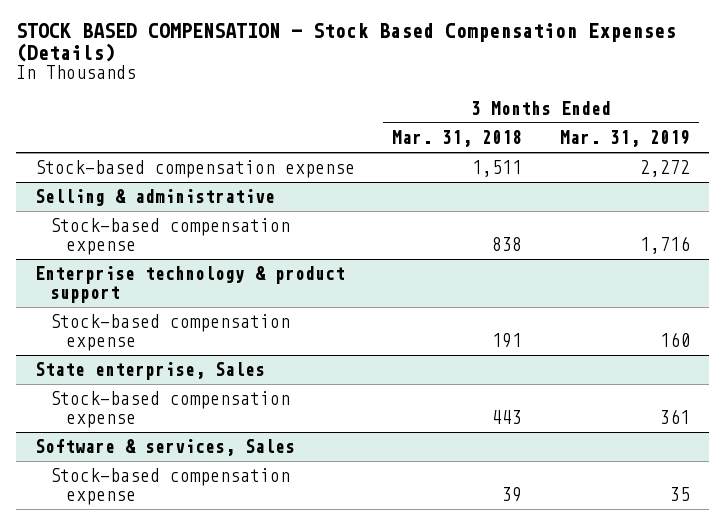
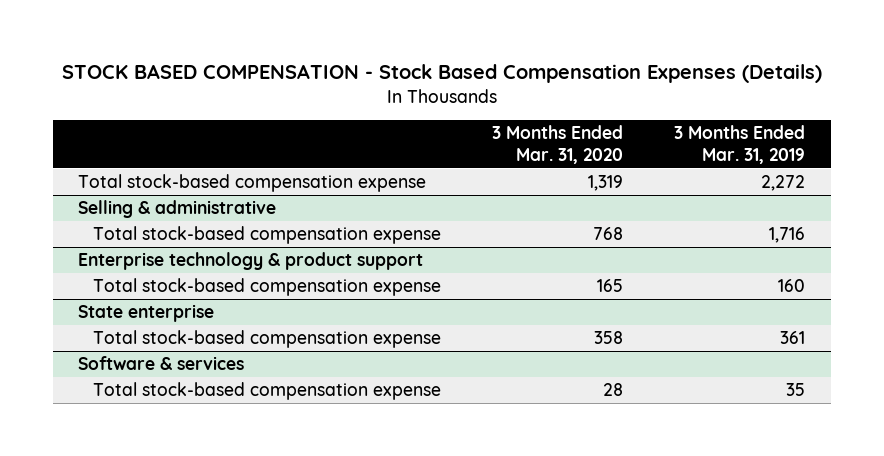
- | 3 Months Ended Mar. 31, 2018 | 3 Months Ended Mar. 31, 2019
+ | 3 Months Ended Mar. 31, 2020 | 3 Months Ended Mar. 31, 2019
- Stock-based compensation expense | 1,511 | 2,272
+ Total stock-based compensation expense | 1,319 | 2,272
@ Selling & administrative
- Stock-based compensation expense | 838 | 1,716
+ Total stock-based compensation expense | 768 | 1,716
@ Enterprise technology & product support
- Stock-based compensation expense | 191 | 160
- State enterprise, Sales
- Stock-based compensation expense | 443 | 361
- Software & services, Sales
- Stock-based compensation expense | 39 | 35
@ Enterprise technology & product support
+ Total stock-based compensation expense | 165 | 160
+ State enterprise
+ Total stock-based compensation expense | 358 | 361
+ Software & services
+ Total stock-based compensation expense | 28 | 35

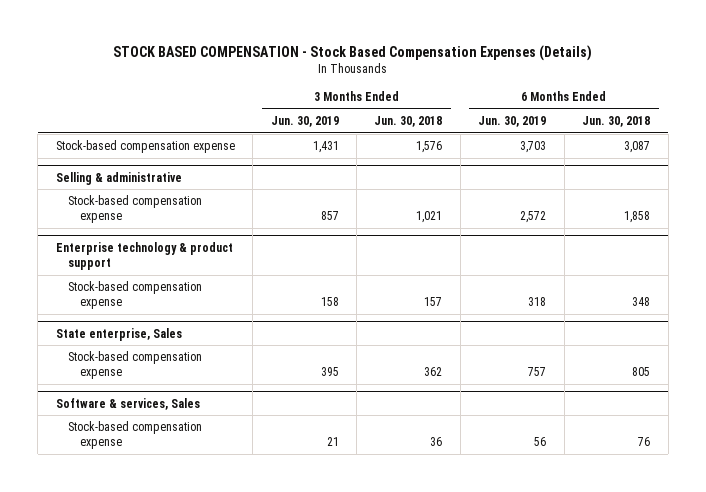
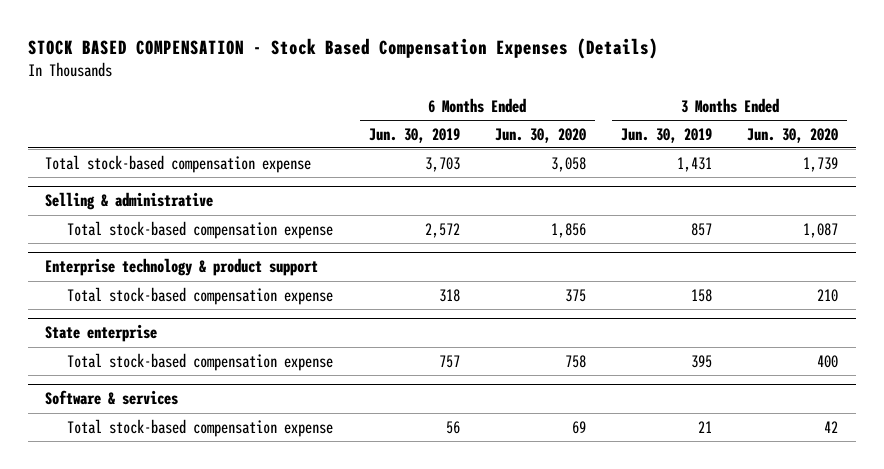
- | 3 Months Ended Jun. 30, 2019 | 3 Months Ended Jun. 30, 2018 | 6 Months Ended Jun. 30, 2019 | 6 Months Ended Jun. 30, 2018
+ | 6 Months Ended Jun. 30, 2019 | 6 Months Ended Jun. 30, 2020 | 3 Months Ended Jun. 30, 2019 | 3 Months Ended Jun. 30, 2020
- Stock-based compensation expense | 1,431 | 1,576 | 3,703 | 3,087
+ Total stock-based compensation expense | 3,703 | 3,058 | 1,431 | 1,739
@ Selling & administrative
- Stock-based compensation expense | 857 | 1,021 | 2,572 | 1,858
+ Total stock-based compensation expense | 2,572 | 1,856 | 857 | 1,087
@ Enterprise technology & product support
- Stock-based compensation expense | 158 | 157 | 318 | 348
- State enterprise, Sales
- Stock-based compensation expense | 395 | 362 | 757 | 805
- Software & services, Sales
- Stock-based compensation expense | 21 | 36 | 56 | 76
@ Enterprise technology & product support
+ Total stock-based compensation expense | 318 | 375 | 158 | 210
+ State enterprise
+ Total stock-based compensation expense | 757 | 758 | 395 | 400
+ Software & services
+ Total stock-based compensation expense | 56 | 69 | 21 | 42

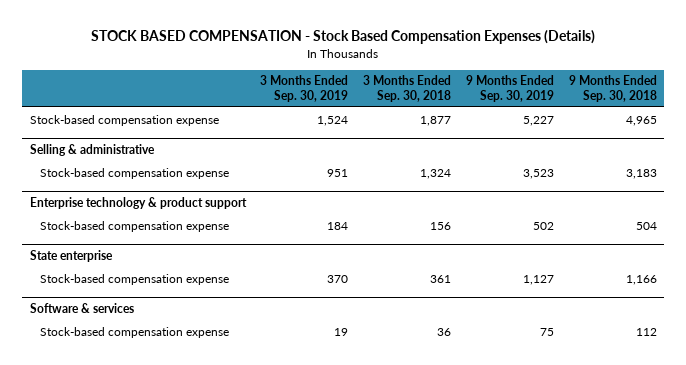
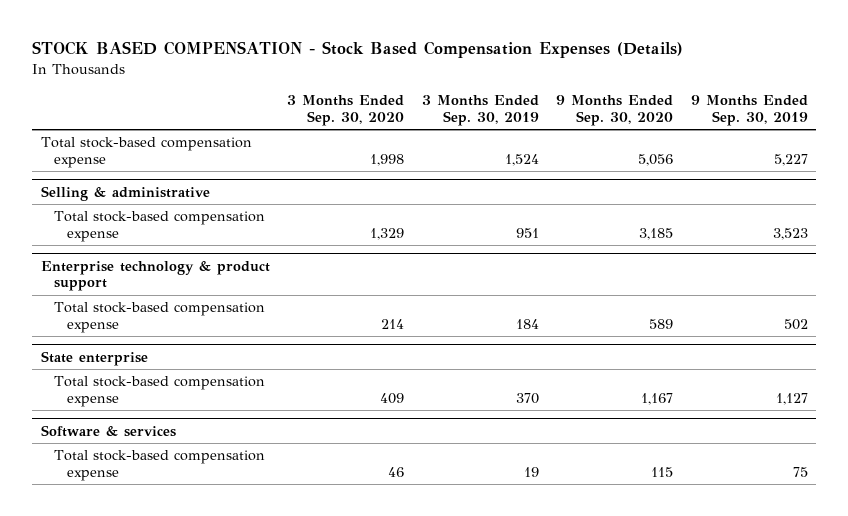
- | 3 Months Ended Sep. 30, 2019 | 3 Months Ended Sep. 30, 2018 | 9 Months Ended Sep. 30, 2019 | 9 Months Ended Sep. 30, 2018
+ | 3 Months Ended Sep. 30, 2020 | 3 Months Ended Sep. 30, 2019 | 9 Months Ended Sep. 30, 2020 | 9 Months Ended Sep. 30, 2019
- Stock-based compensation expense | 1,524 | 1,877 | 5,227 | 4,965
+ Total stock-based compensation expense | 1,998 | 1,524 | 5,056 | 5,227
@ Selling & administrative
- Stock-based compensation expense | 951 | 1,324 | 3,523 | 3,183
+ Total stock-based compensation expense | 1,329 | 951 | 3,185 | 3,523
@ Enterprise technology & product support
- Stock-based compensation expense | 184 | 156 | 502 | 504
+ Total stock-based compensation expense | 214 | 184 | 589 | 502
@ State enterprise
- Stock-based compensation expense | 370 | 361 | 1,127 | 1,166
+ Total stock-based compensation expense | 409 | 370 | 1,167 | 1,127
@ Software & services
- Stock-based compensation expense | 19 | 36 | 75 | 112
+ Total stock-based compensation expense | 46 | 19 | 115 | 75

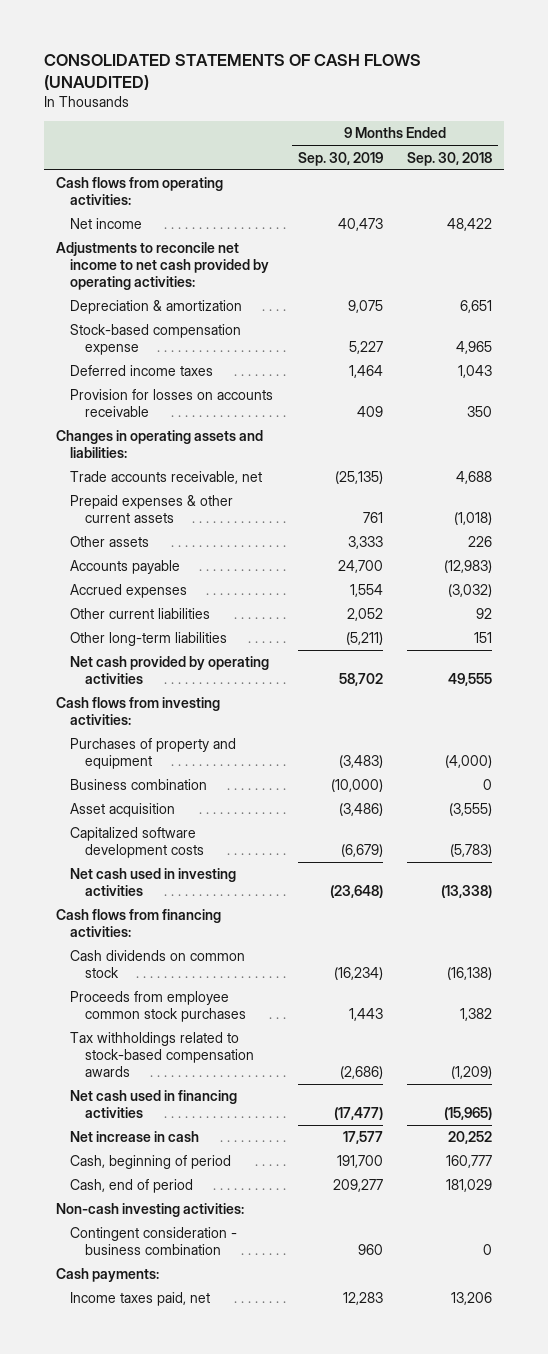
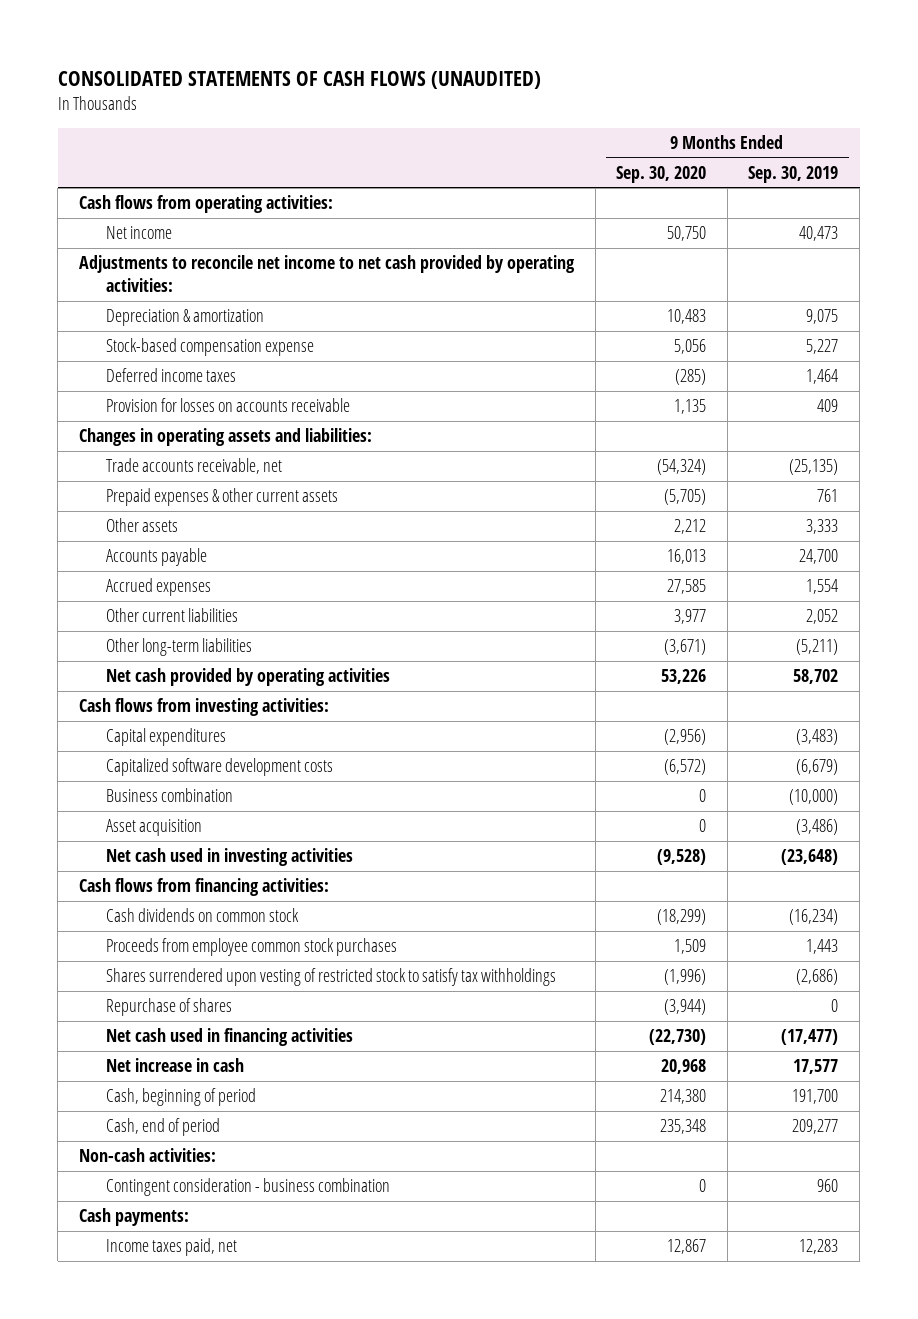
- | 9 Months Ended Sep. 30, 2019 | 9 Months Ended Sep. 30, 2018
+ | 9 Months Ended Sep. 30, 2020 | 9 Months Ended Sep. 30, 2019
- Purchases of property and equipment | (3,483) | (4,000)
+ Capital expenditures | (2,956) | (3,483)
moved up: Capitalized software development costs | (6,572) | (6,679)
- Tax withholdings related to stock-based compensation awards | (2,686) | (1,209)
+ Shares surrendered upon vesting of restricted stock to satisfy tax withholdings | (1,996) | (2,686)
+ Repurchase of shares | (3,944) | 0
- Non-cash investing activities:
+ Non-cash activities:

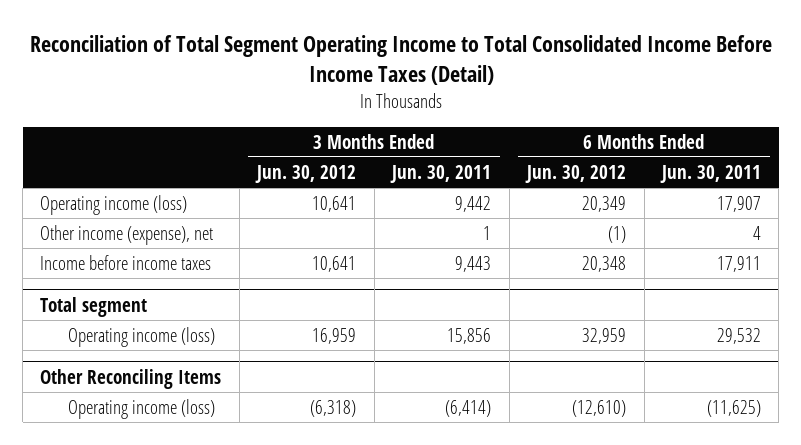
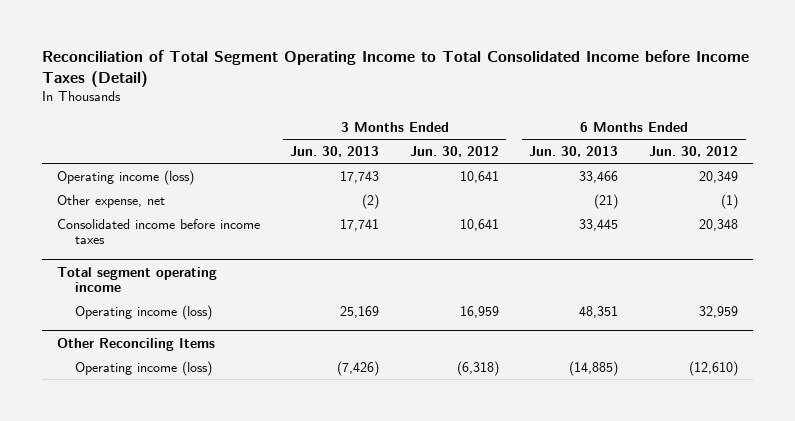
- Reconciliation of Total Segment Operating Income to Total Consolidated Income Before Income Taxes (Detail)
+ Reconciliation of Total Segment Operating Income to Total Consolidated Income before Income Taxes (Detail)
- | 3 Months Ended Jun. 30, 2012 | 3 Months Ended Jun. 30, 2011 | 6 Months Ended Jun. 30, 2012 | 6 Months Ended Jun. 30, 2011
+ | 3 Months Ended Jun. 30, 2013 | 3 Months Ended Jun. 30, 2012 | 6 Months Ended Jun. 30, 2013 | 6 Months Ended Jun. 30, 2012
- Other income (expense), net | | 1 | (1) | 4
- Income before income taxes | 10,641 | 9,443 | 20,348 | 17,911
- Total segment
+ Other expense, net | (2) | | (21) | (1)
+ Consolidated income before income taxes | 17,741 | 10,641 | 33,445 | 20,348
+ Total segment operating income

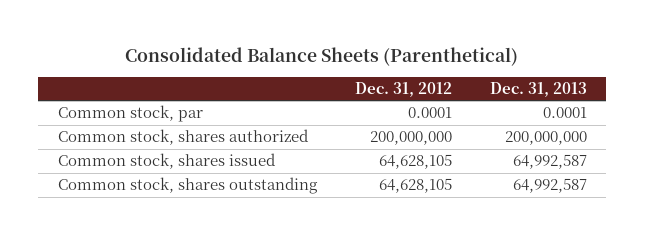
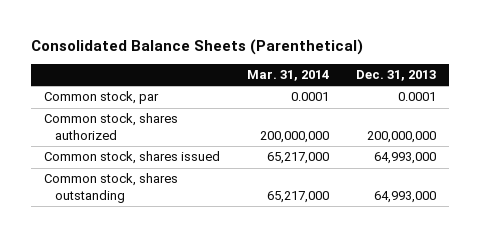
- | Dec. 31, 2012 | Dec. 31, 2013
+ | Mar. 31, 2014 | Dec. 31, 2013
- Common stock, shares issued | 64,628,105 | 64,992,587
- Common stock, shares outstanding | 64,628,105 | 64,992,587
+ Common stock, shares issued | 65,217,000 | 64,993,000
+ Common stock, shares outstanding | 65,217,000 | 64,993,000

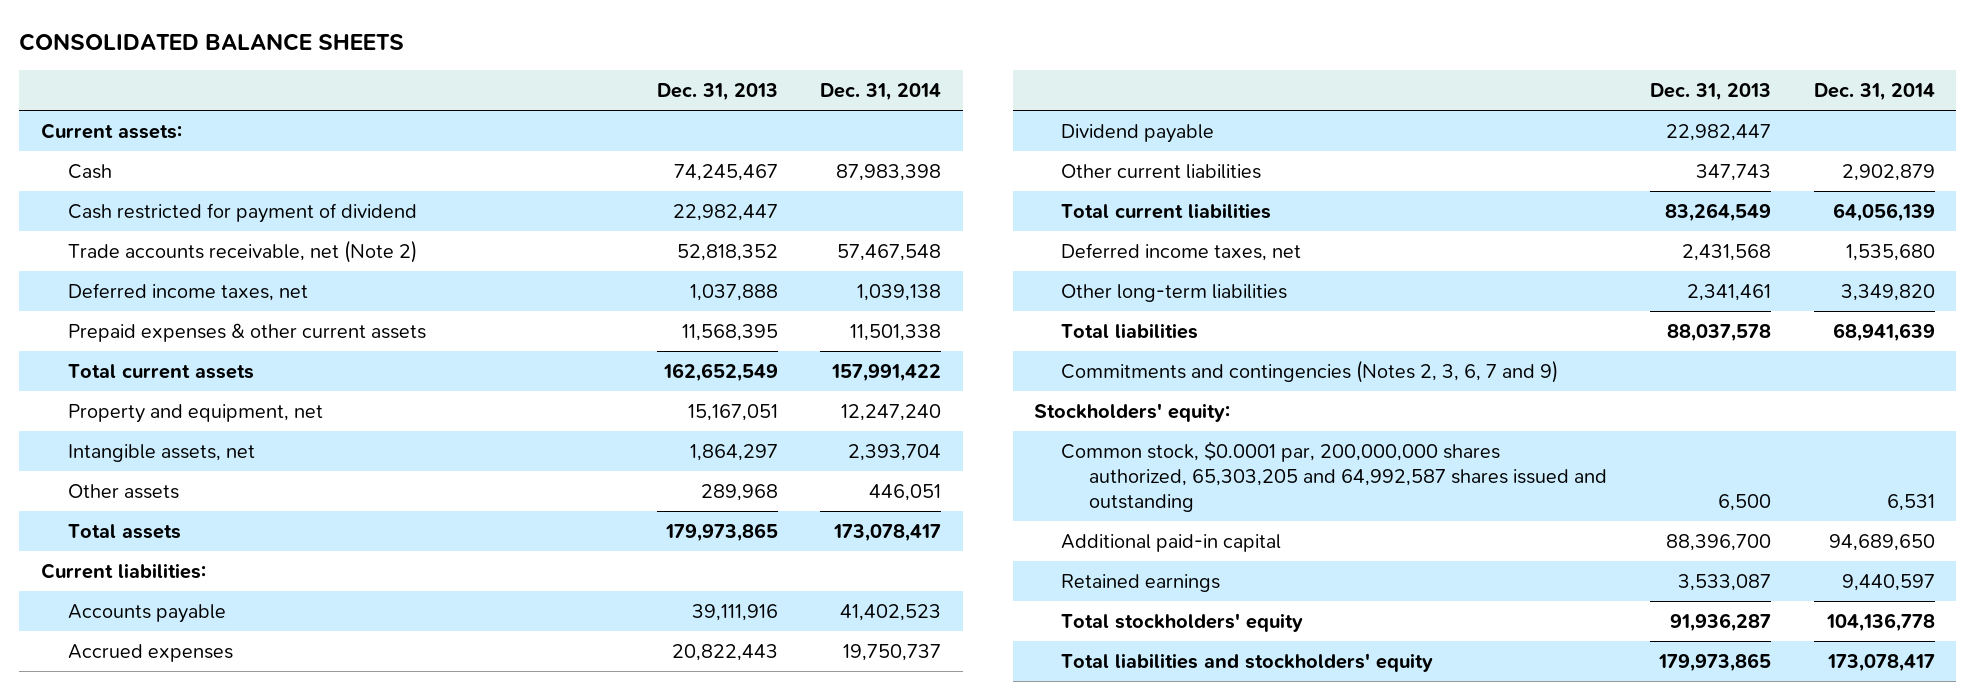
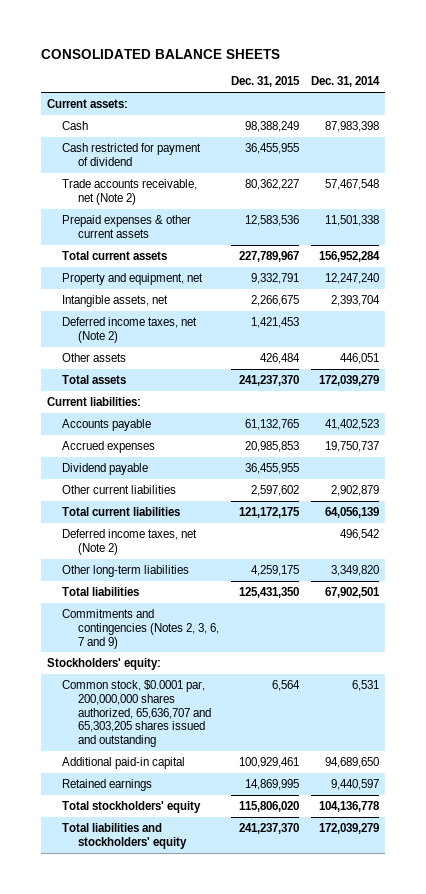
- | Dec. 31, 2013 | Dec. 31, 2014
+ | Dec. 31, 2015 | Dec. 31, 2014
- Deferred income taxes, net | 1,037,888 | 1,039,138
- Total current assets | 162,652,549 | 157,991,422
+ Total current assets | 227,789,967 | 156,952,284
+ Deferred income taxes, net (Note 2) | 1,421,453 |
- Total assets | 179,973,865 | 173,078,417
+ Total assets | 241,237,370 | 172,039,279
- Deferred income taxes, net | 2,431,568 | 1,535,680
+ Deferred income taxes, net (Note 2) | | 496,542
- Total liabilities | 88,037,578 | 68,941,639
+ Total liabilities | 125,431,350 | 67,902,501
- Common stock, $0.0001 par, 200,000,000 shares authorized, 65,303,205 and 64,992,587 shares issued and outstanding | 6,500 | 6,531
+ Common stock, $0.0001 par, 200,000,000 shares authorized, 65,636,707 and 65,303,205 shares issued and outstanding | 6,564 | 6,531
- Total liabilities and stockholders' equity | 179,973,865 | 173,078,417
+ Total liabilities and stockholders' equity | 241,237,370 | 172,039,279

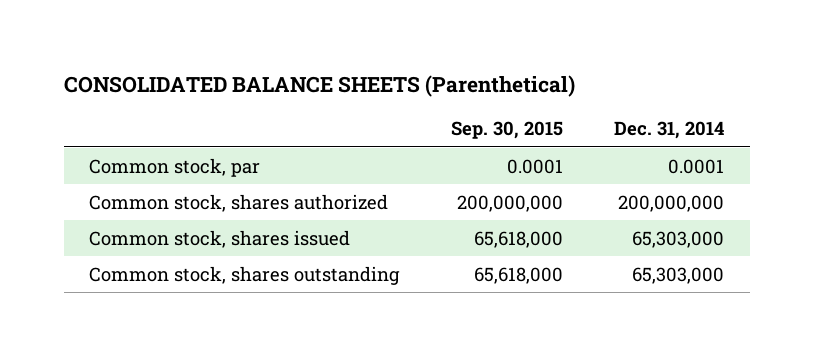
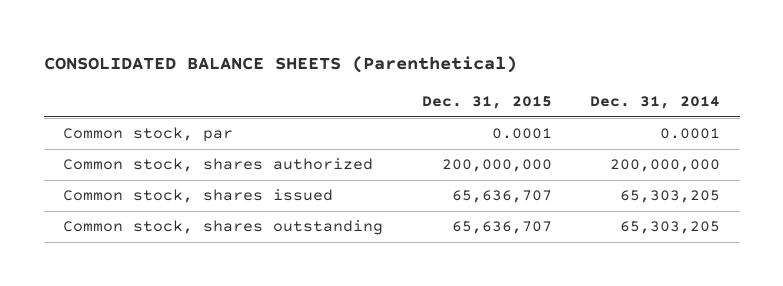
- | Sep. 30, 2015 | Dec. 31, 2014
+ | Dec. 31, 2015 | Dec. 31, 2014
- Common stock, shares issued | 65,618,000 | 65,303,000
- Common stock, shares outstanding | 65,618,000 | 65,303,000
+ Common stock, shares issued | 65,636,707 | 65,303,205
+ Common stock, shares outstanding | 65,636,707 | 65,303,205

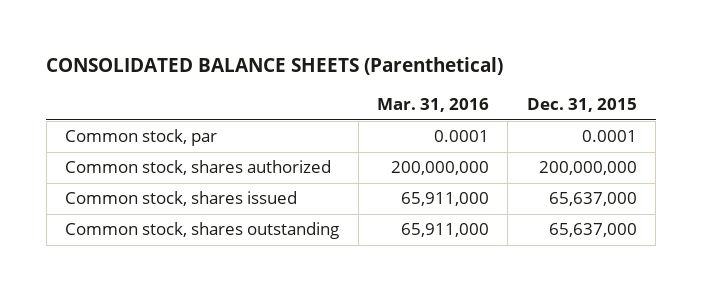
- | Dec. 31, 2015 | Dec. 31, 2014
+ | Mar. 31, 2016 | Dec. 31, 2015
- Common stock, shares issued | 65,636,707 | 65,303,205
- Common stock, shares outstanding | 65,636,707 | 65,303,205
+ Common stock, shares issued | 65,911,000 | 65,637,000
+ Common stock, shares outstanding | 65,911,000 | 65,637,000

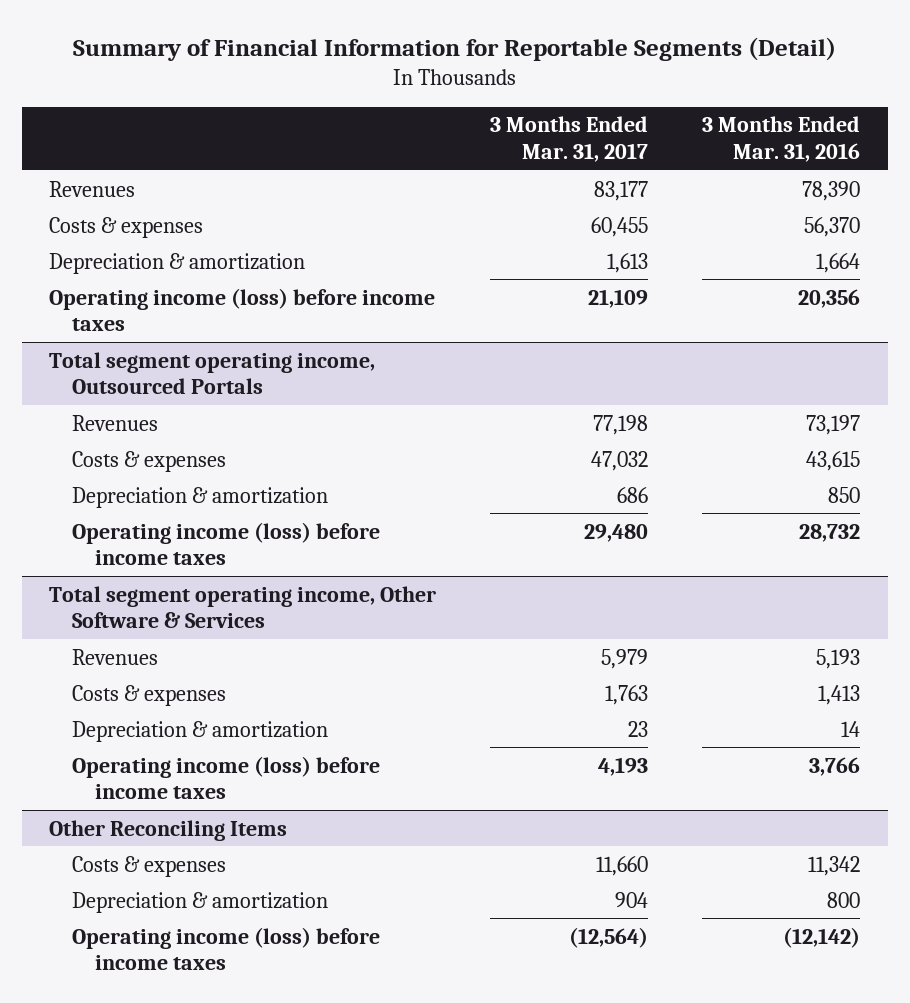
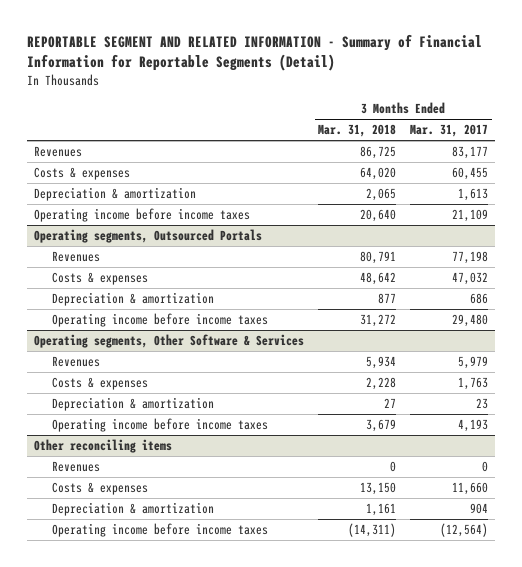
- Summary of Financial Information for Reportable Segments (Detail)
+ REPORTABLE SEGMENT AND RELATED INFORMATION - Summary of Financial Information for Reportable Segments (Detail)
- | 3 Months Ended Mar. 31, 2017 | 3 Months Ended Mar. 31, 2016
+ | 3 Months Ended Mar. 31, 2018 | 3 Months Ended Mar. 31, 2017
- Operating income (loss) before income taxes | 21,109 | 20,356
- Total segment operating income, Outsourced Portals
+ Operating income before income taxes | 20,640 | 21,109
+ Operating segments, Outsourced Portals
- Operating income (loss) before income taxes | 29,480 | 28,732
- Total segment operating income, Other Software & Services
+ Operating income before income taxes | 31,272 | 29,480
+ Operating segments, Other Software & Services
- Operating income (loss) before income taxes | 4,193 | 3,766
- Other Reconciling Items
+ Operating income before income taxes | 3,679 | 4,193
+ Other reconciling items
+ Revenues | 0 | 0
- Operating income (loss) before income taxes | (12,564) | (12,142)
+ Operating income before income taxes | (14,311) | (12,564)

